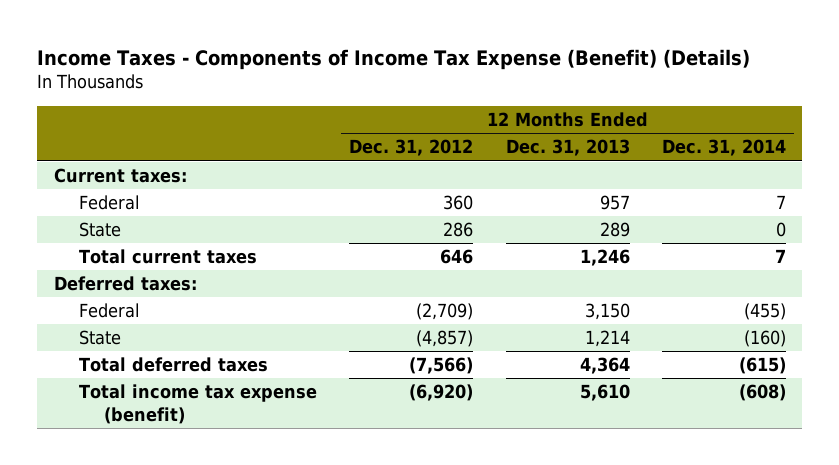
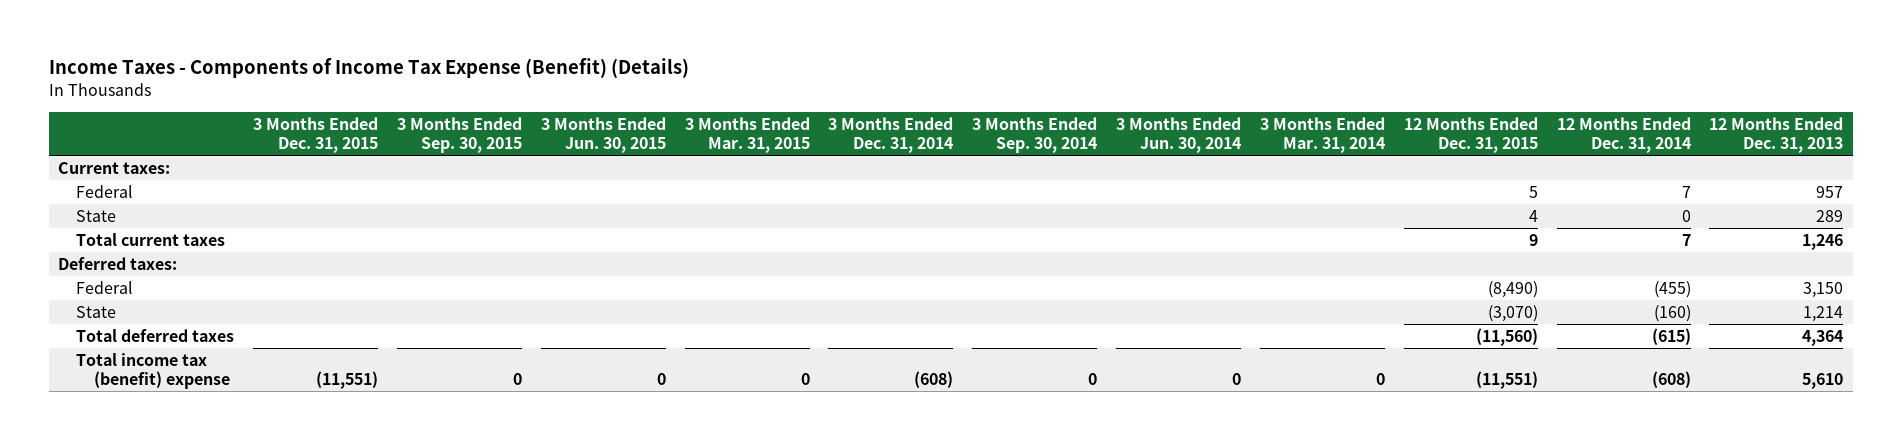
- | 12 Months Ended Dec. 31, 2012 | 12 Months Ended Dec. 31, 2013 | 12 Months Ended Dec. 31, 2014
+ | 3 Months Ended Dec. 31, 2015 | 3 Months Ended Sep. 30, 2015 | 3 Months Ended Jun. 30, 2015 | 3 Months Ended Mar. 31, 2015 | 3 Months Ended Dec. 31, 2014 | 3 Months Ended Sep. 30, 2014 | 3 Months Ended Jun. 30, 2014 | 3 Months Ended Mar. 31, 2014 | 12 Months Ended Dec. 31, 2015 | 12 Months Ended Dec. 31, 2014 | 12 Months Ended Dec. 31, 2013
- Total income tax expense (benefit) | (6,920) | 5,610 | (608)
+ Total income tax (benefit) expense | (11,551) | 0 | 0 | 0 | (608) | 0 | 0 | 0 | (11,551) | (608) | 5,610

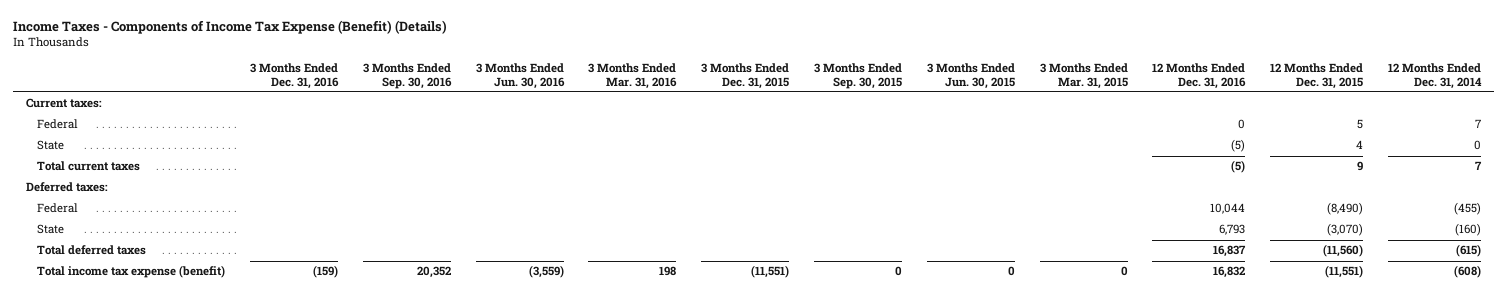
- | 3 Months Ended Dec. 31, 2015 | 3 Months Ended Sep. 30, 2015 | 3 Months Ended Jun. 30, 2015 | 3 Months Ended Mar. 31, 2015 | 3 Months Ended Dec. 31, 2014 | 3 Months Ended Sep. 30, 2014 | 3 Months Ended Jun. 30, 2014 | 3 Months Ended Mar. 31, 2014 | 12 Months Ended Dec. 31, 2015 | 12 Months Ended Dec. 31, 2014 | 12 Months Ended Dec. 31, 2013
+ | 3 Months Ended Dec. 31, 2016 | 3 Months Ended Sep. 30, 2016 | 3 Months Ended Jun. 30, 2016 | 3 Months Ended Mar. 31, 2016 | 3 Months Ended Dec. 31, 2015 | 3 Months Ended Sep. 30, 2015 | 3 Months Ended Jun. 30, 2015 | 3 Months Ended Mar. 31, 2015 | 12 Months Ended Dec. 31, 2016 | 12 Months Ended Dec. 31, 2015 | 12 Months Ended Dec. 31, 2014
- Total income tax (benefit) expense | (11,551) | 0 | 0 | 0 | (608) | 0 | 0 | 0 | (11,551) | (608) | 5,610
+ Total income tax expense (benefit) | (159) | 20,352 | (3,559) | 198 | (11,551) | 0 | 0 | 0 | 16,832 | (11,551) | (608)

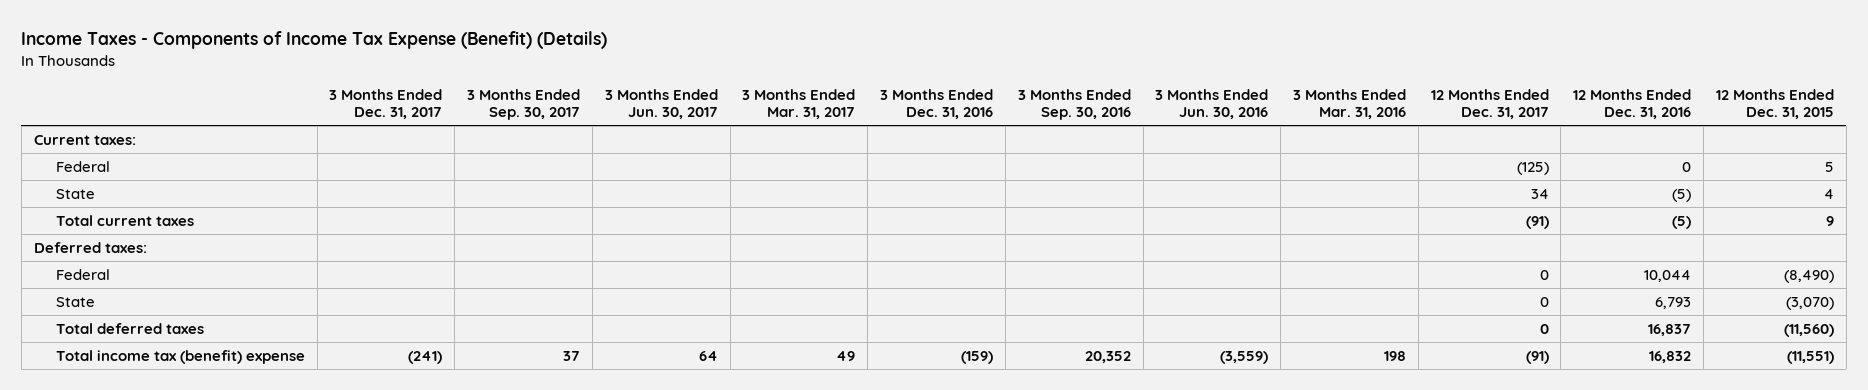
- | 3 Months Ended Dec. 31, 2016 | 3 Months Ended Sep. 30, 2016 | 3 Months Ended Jun. 30, 2016 | 3 Months Ended Mar. 31, 2016 | 3 Months Ended Dec. 31, 2015 | 3 Months Ended Sep. 30, 2015 | 3 Months Ended Jun. 30, 2015 | 3 Months Ended Mar. 31, 2015 | 12 Months Ended Dec. 31, 2016 | 12 Months Ended Dec. 31, 2015 | 12 Months Ended Dec. 31, 2014
+ | 3 Months Ended Dec. 31, 2017 | 3 Months Ended Sep. 30, 2017 | 3 Months Ended Jun. 30, 2017 | 3 Months Ended Mar. 31, 2017 | 3 Months Ended Dec. 31, 2016 | 3 Months Ended Sep. 30, 2016 | 3 Months Ended Jun. 30, 2016 | 3 Months Ended Mar. 31, 2016 | 12 Months Ended Dec. 31, 2017 | 12 Months Ended Dec. 31, 2016 | 12 Months Ended Dec. 31, 2015
- Total income tax expense (benefit) | (159) | 20,352 | (3,559) | 198 | (11,551) | 0 | 0 | 0 | 16,832 | (11,551) | (608)
+ Total income tax (benefit) expense | (241) | 37 | 64 | 49 | (159) | 20,352 | (3,559) | 198 | (91) | 16,832 | (11,551)

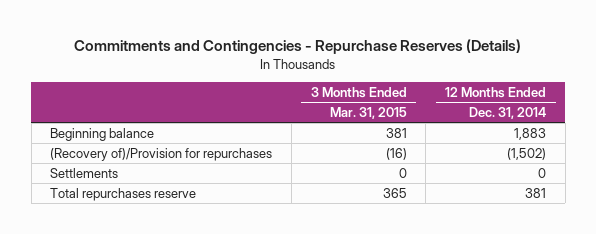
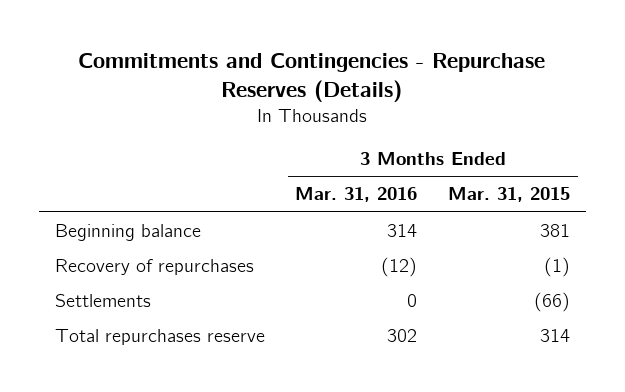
- | 3 Months Ended Mar. 31, 2015 | 12 Months Ended Dec. 31, 2014
+ | 3 Months Ended Mar. 31, 2016 | 3 Months Ended Mar. 31, 2015
- (Recovery of)/Provision for repurchases | (16) | (1,502)
- Settlements | 0 | 0
- Total repurchases reserve | 365 | 381
+ Recovery of repurchases | (12) | (1)
+ Settlements | 0 | (66)
+ Total repurchases reserve | 302 | 314

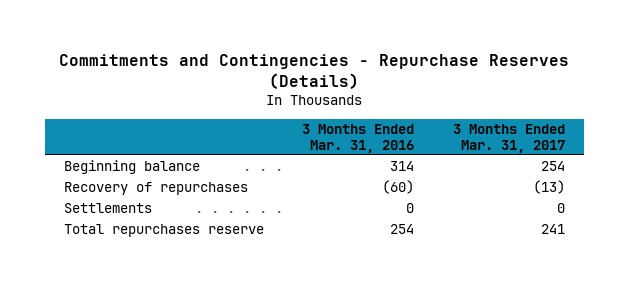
- | 3 Months Ended Mar. 31, 2016 | 3 Months Ended Mar. 31, 2015
+ | 3 Months Ended Mar. 31, 2016 | 3 Months Ended Mar. 31, 2017
- Recovery of repurchases | (12) | (1)
+ Recovery of repurchases | (60) | (13)
- Total repurchases reserve | 302 | 314
+ Total repurchases reserve | 254 | 241

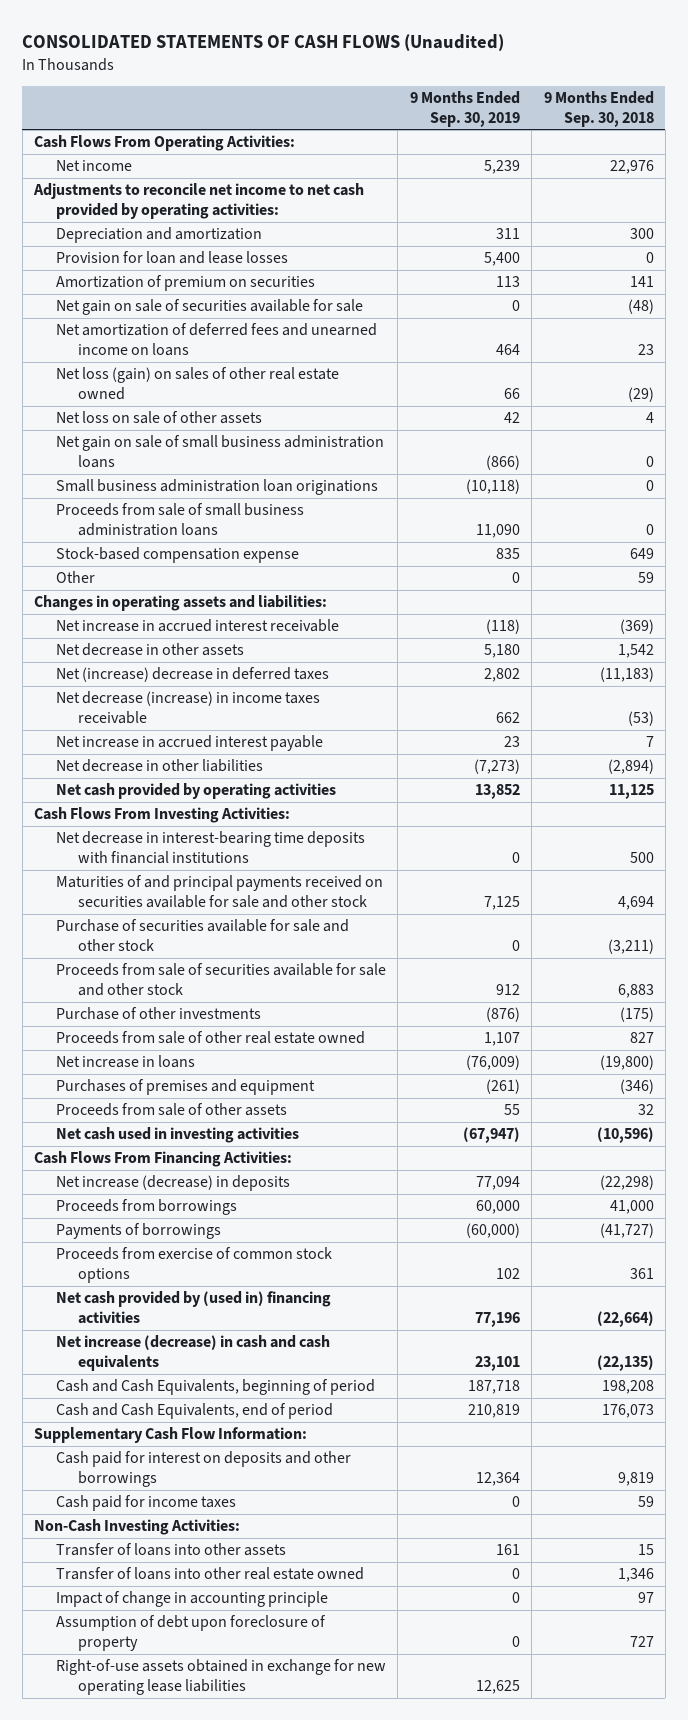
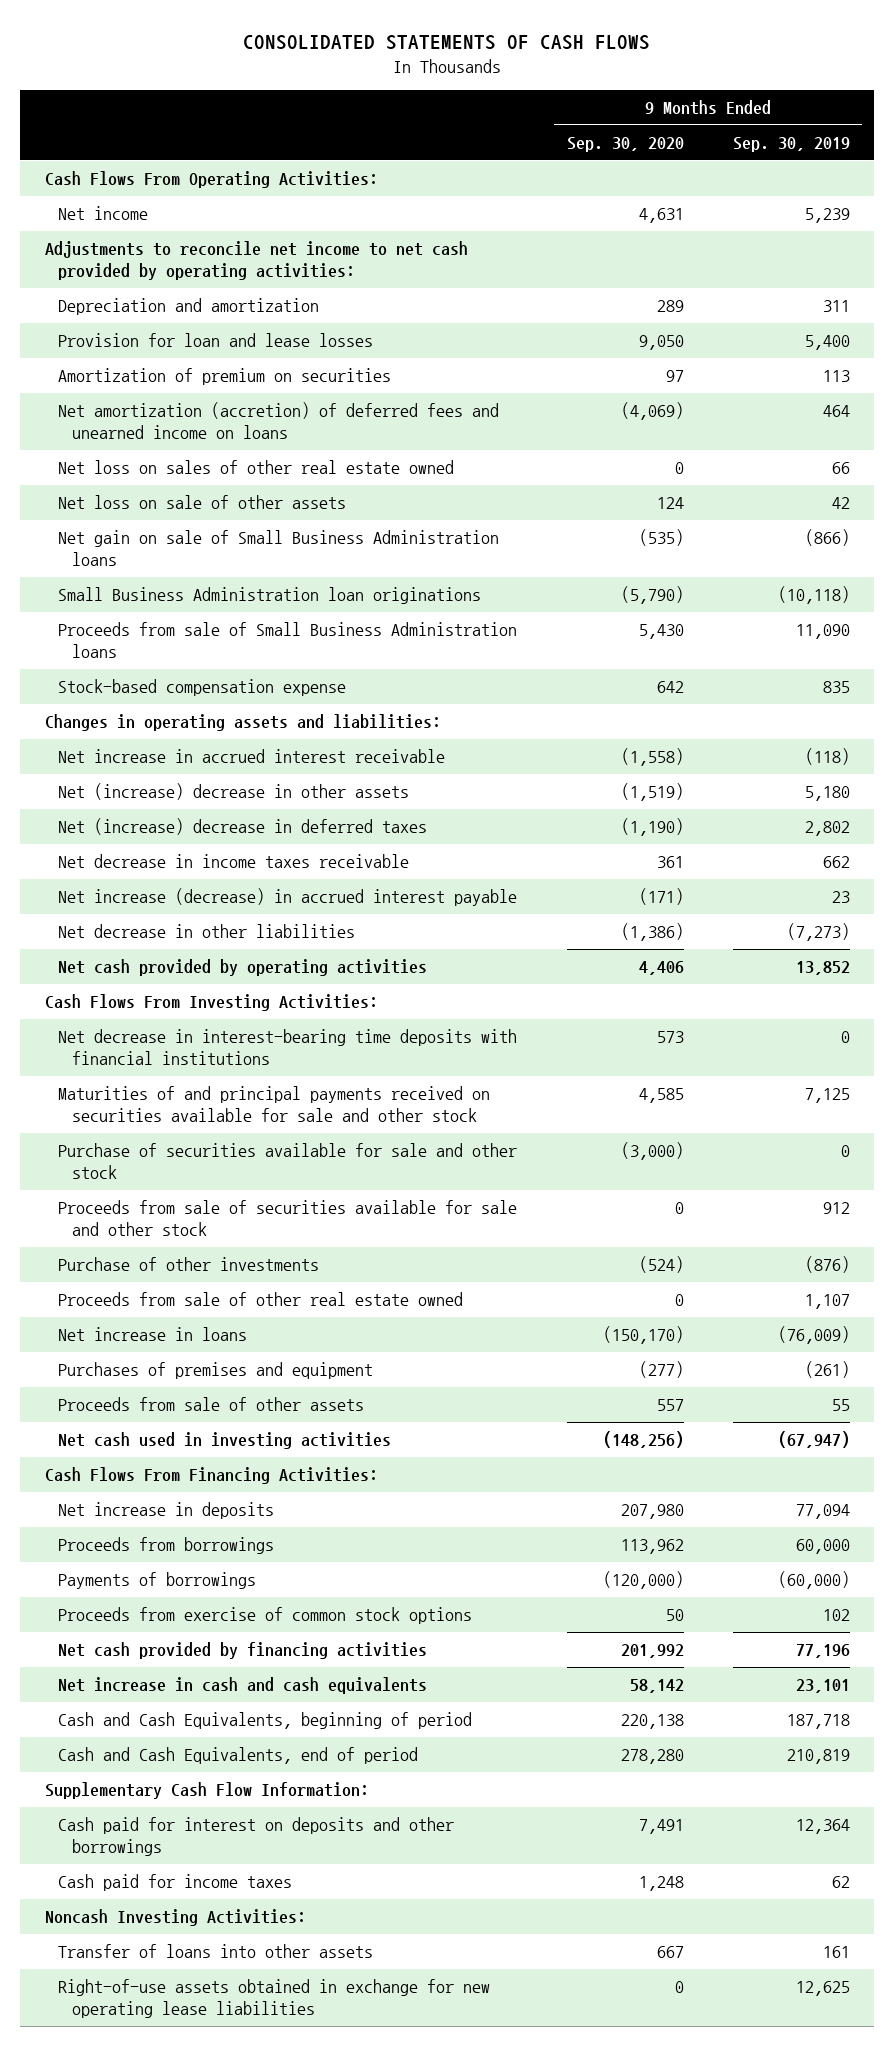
- CONSOLIDATED STATEMENTS OF CASH FLOWS (Unaudited)
+ CONSOLIDATED STATEMENTS OF CASH FLOWS
- | 9 Months Ended Sep. 30, 2019 | 9 Months Ended Sep. 30, 2018
+ | 9 Months Ended Sep. 30, 2020 | 9 Months Ended Sep. 30, 2019
- Net gain on sale of securities available for sale | 0 | (48)
- Net amortization of deferred fees and unearned income on loans | 464 | 23
- Net loss (gain) on sales of other real estate owned | 66 | (29)
+ Net amortization (accretion) of deferred fees and unearned income on loans | (4,069) | 464
+ Net loss on sales of other real estate owned | 0 | 66
- Net gain on sale of small business administration loans | (866) | 0
- Small business administration loan originations | (10,118) | 0
- Proceeds from sale of small business administration loans | 11,090 | 0
+ Net gain on sale of Small Business Administration loans | (535) | (866)
+ Small Business Administration loan originations | (5,790) | (10,118)
+ Proceeds from sale of Small Business Administration loans | 5,430 | 11,090
- Other | 0 | 59
- Net decrease in other assets | 5,180 | 1,542
+ Net (increase) decrease in other assets | (1,519) | 5,180
- Net decrease (increase) in income taxes receivable | 662 | (53)
- Net increase in accrued interest payable | 23 | 7
+ Net decrease in income taxes receivable | 361 | 662
+ Net increase (decrease) in accrued interest payable | (171) | 23
- Net increase (decrease) in deposits | 77,094 | (22,298)
+ Net increase in deposits | 207,980 | 77,094
- Net cash provided by (used in) financing activities | 77,196 | (22,664)
- Net increase (decrease) in cash and cash equivalents | 23,101 | (22,135)
+ Net cash provided by financing activities | 201,992 | 77,196
+ Net increase in cash and cash equivalents | 58,142 | 23,101
- Cash paid for income taxes | 0 | 59
- Non-Cash Investing Activities:
+ Cash paid for income taxes | 1,248 | 62
+ Noncash Investing Activities:
- Transfer of loans into other real estate owned | 0 | 1,346
- Impact of change in accounting principle | 0 | 97
- Assumption of debt upon foreclosure of property | 0 | 727

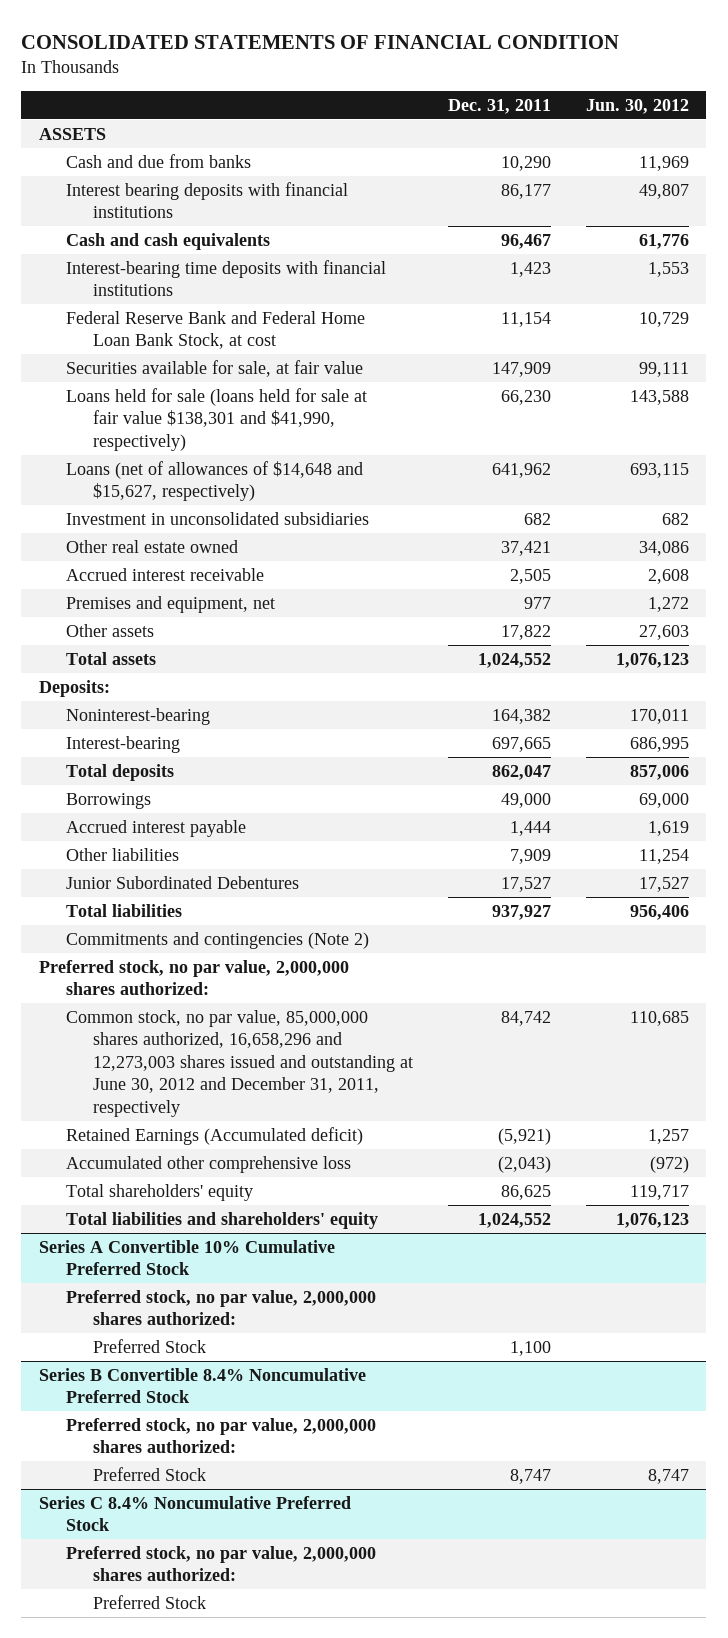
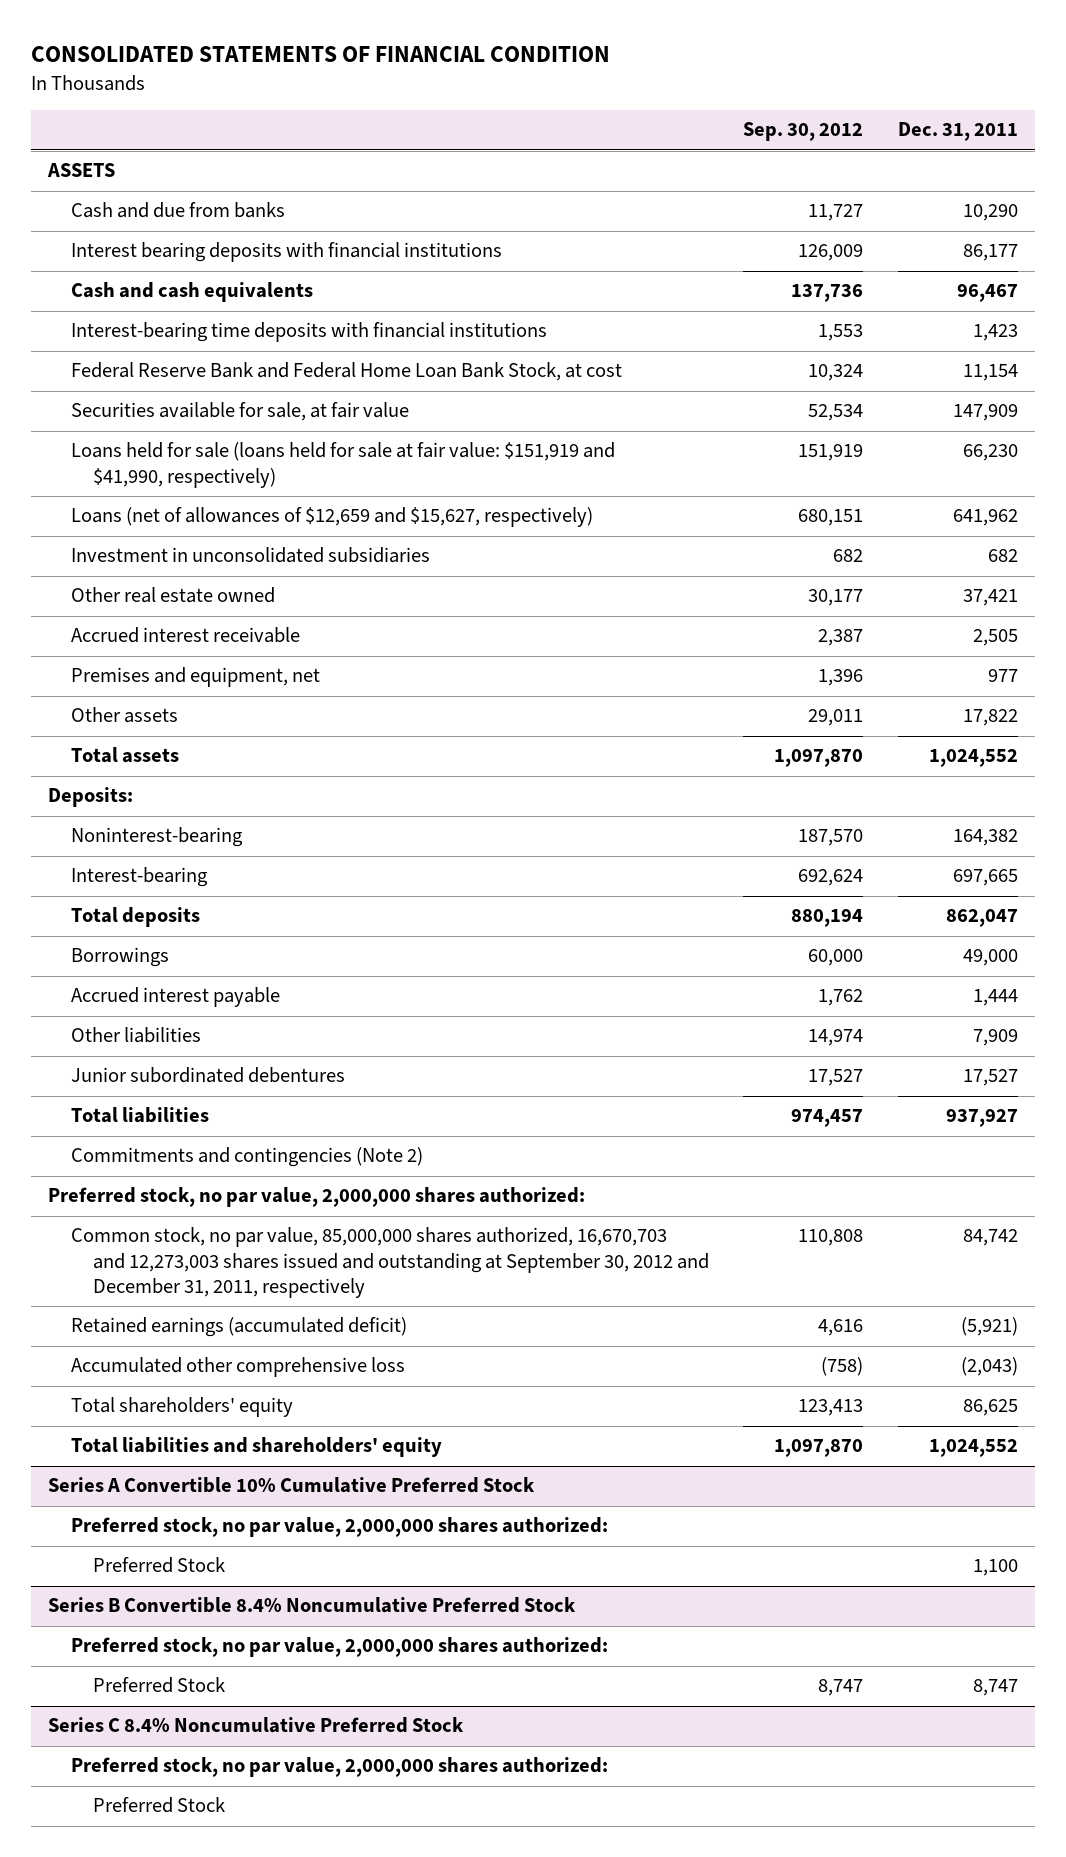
- | Dec. 31, 2011 | Jun. 30, 2012
+ | Sep. 30, 2012 | Dec. 31, 2011
- Loans held for sale (loans held for sale at fair value $138,301 and $41,990, respectively) | 66,230 | 143,588
- Loans (net of allowances of $14,648 and $15,627, respectively) | 641,962 | 693,115
+ Loans held for sale (loans held for sale at fair value: $151,919 and $41,990, respectively) | 151,919 | 66,230
+ Loans (net of allowances of $12,659 and $15,627, respectively) | 680,151 | 641,962
- Junior Subordinated Debentures | 17,527 | 17,527
+ Junior subordinated debentures | 17,527 | 17,527
- Common stock, no par value, 85,000,000 shares authorized, 16,658,296 and 12,273,003 shares issued and outstanding at June 30, 2012 and December 31, 2011, respectively | 84,742 | 110,685
- Retained Earnings (Accumulated deficit) | (5,921) | 1,257
+ Common stock, no par value, 85,000,000 shares authorized, 16,670,703 and 12,273,003 shares issued and outstanding at September 30, 2012 and December 31, 2011, respectively | 110,808 | 84,742
+ Retained earnings (accumulated deficit) | 4,616 | (5,921)

